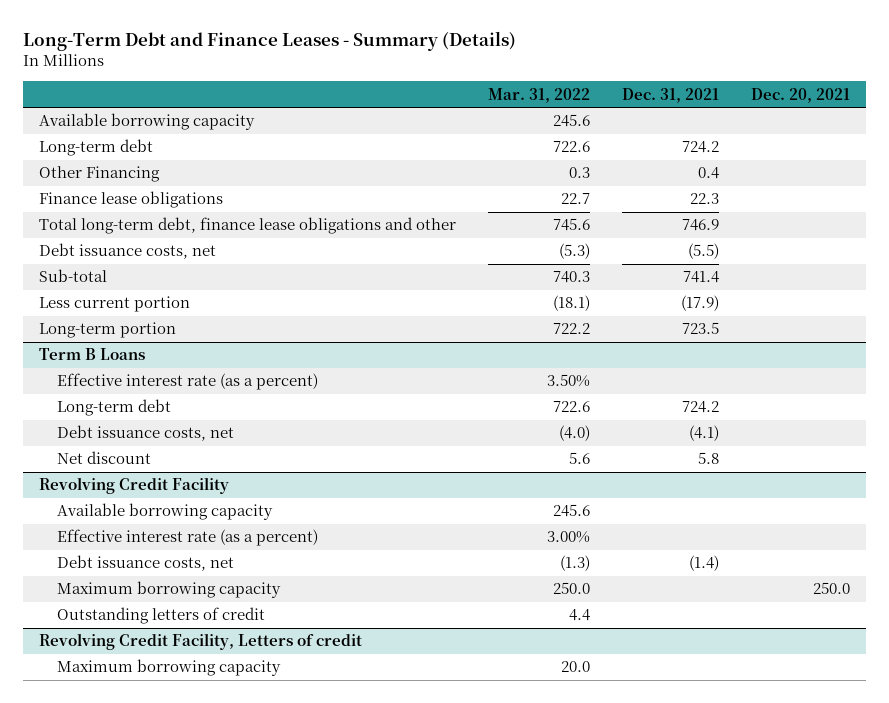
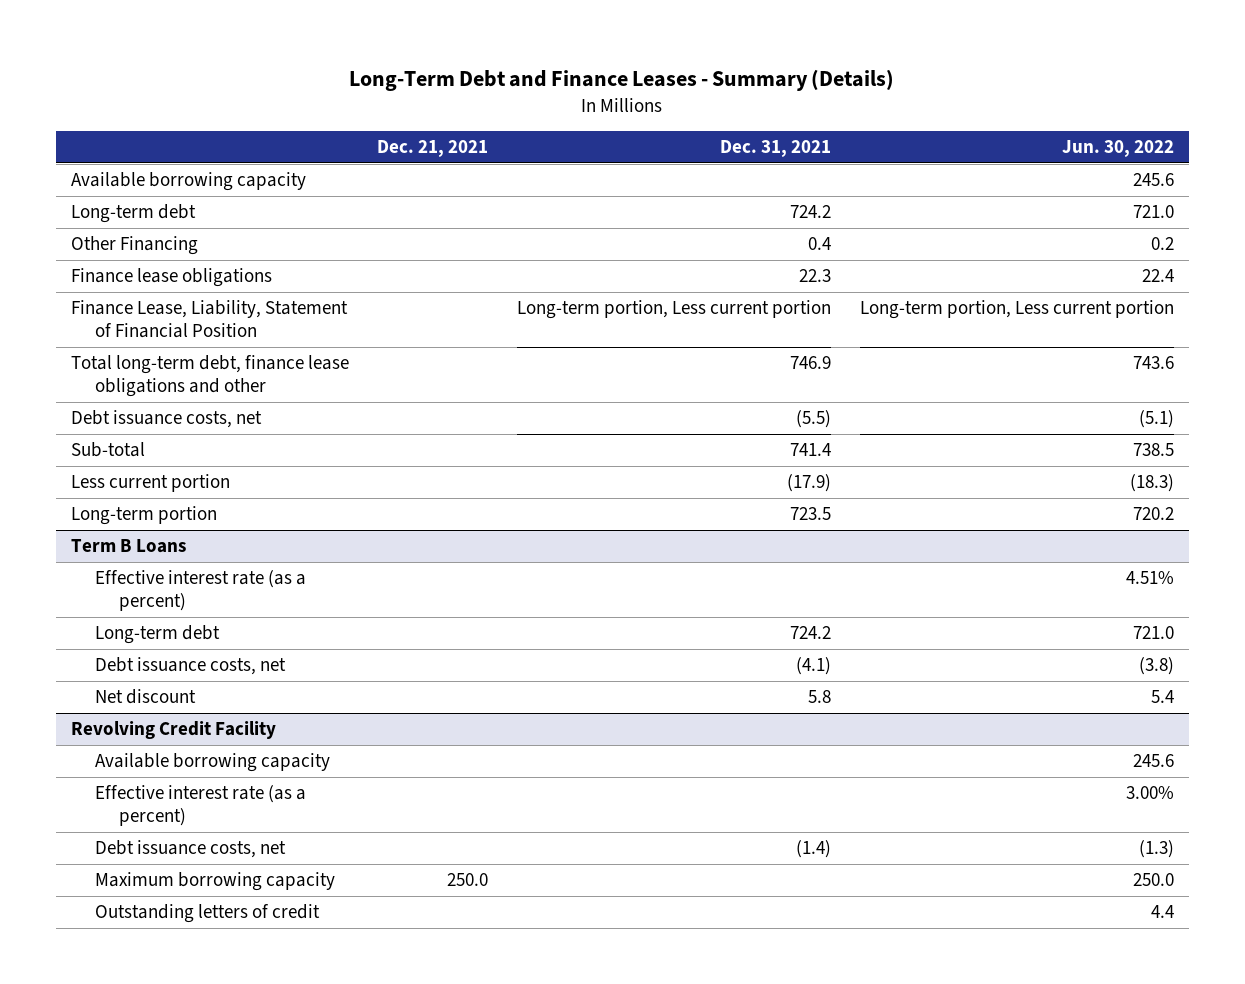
- | Mar. 31, 2022 | Dec. 31, 2021 | Dec. 20, 2021
+ | Dec. 21, 2021 | Dec. 31, 2021 | Jun. 30, 2022
+ Finance Lease, Liability, Statement of Financial Position | | Long-term portion, Less current portion | Long-term portion, Less current portion
- Revolving Credit Facility, Letters of credit
- Maximum borrowing capacity | 20.0 | |

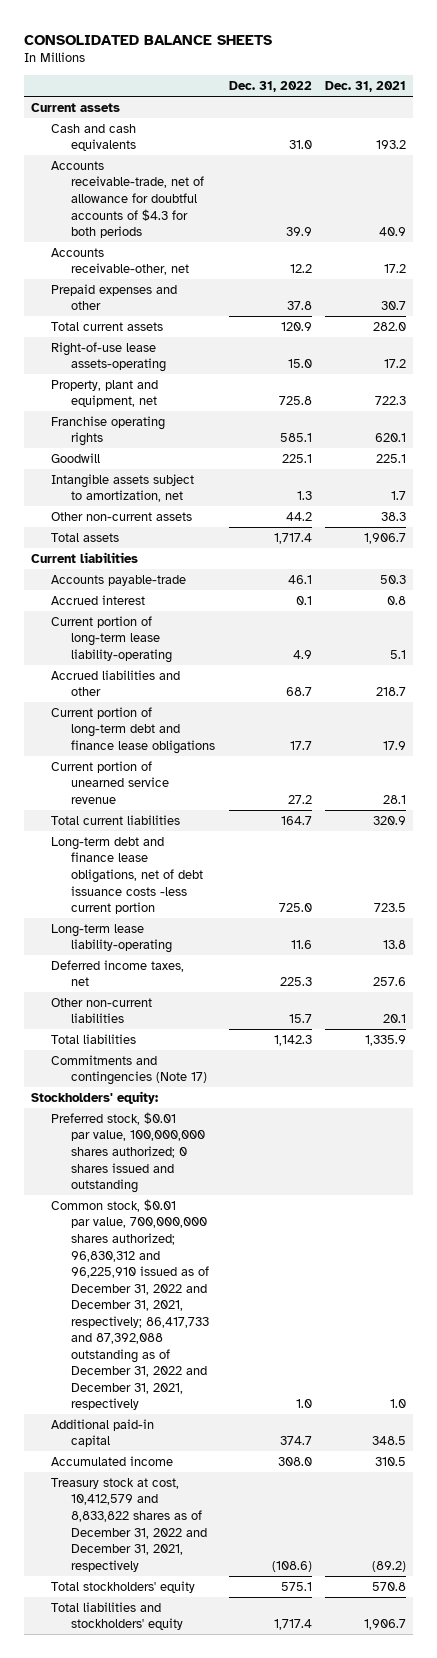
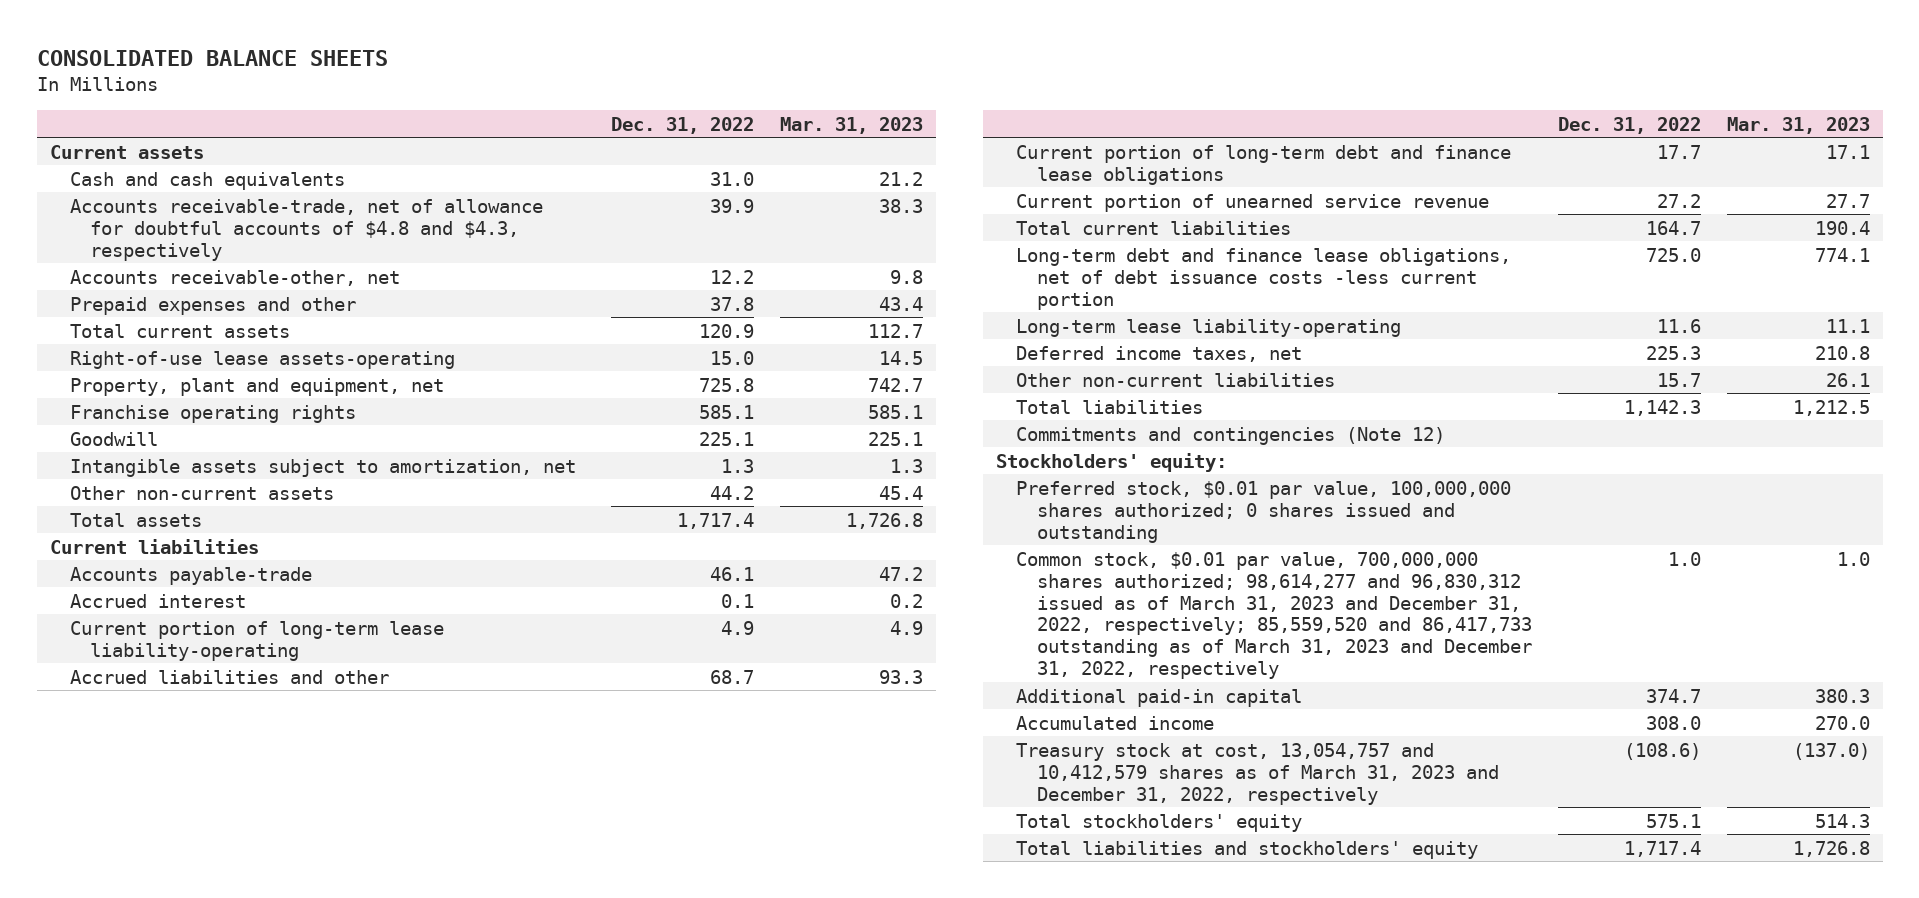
- | Dec. 31, 2022 | Dec. 31, 2021
+ | Dec. 31, 2022 | Mar. 31, 2023
- Accounts receivable-trade, net of allowance for doubtful accounts of $4.3 for both periods | 39.9 | 40.9
+ Accounts receivable-trade, net of allowance for doubtful accounts of $4.8 and $4.3, respectively | 39.9 | 38.3
- Commitments and contingencies (Note 17)
+ Commitments and contingencies (Note 12)
- Common stock, $0.01 par value, 700,000,000 shares authorized; 96,830,312 and 96,225,910 issued as of December 31, 2022 and December 31, 2021, respectively; 86,417,733 and 87,392,088 outstanding as of December 31, 2022 and December 31, 2021, respectively | 1.0 | 1.0
+ Common stock, $0.01 par value, 700,000,000 shares authorized; 98,614,277 and 96,830,312 issued as of March 31, 2023 and December 31, 2022, respectively; 85,559,520 and 86,417,733 outstanding as of March 31, 2023 and December 31, 2022, respectively | 1.0 | 1.0
- Treasury stock at cost, 10,412,579 and 8,833,822 shares as of December 31, 2022 and December 31, 2021, respectively | (108.6) | (89.2)
+ Treasury stock at cost, 13,054,757 and 10,412,579 shares as of March 31, 2023 and December 31, 2022, respectively | (108.6) | (137.0)

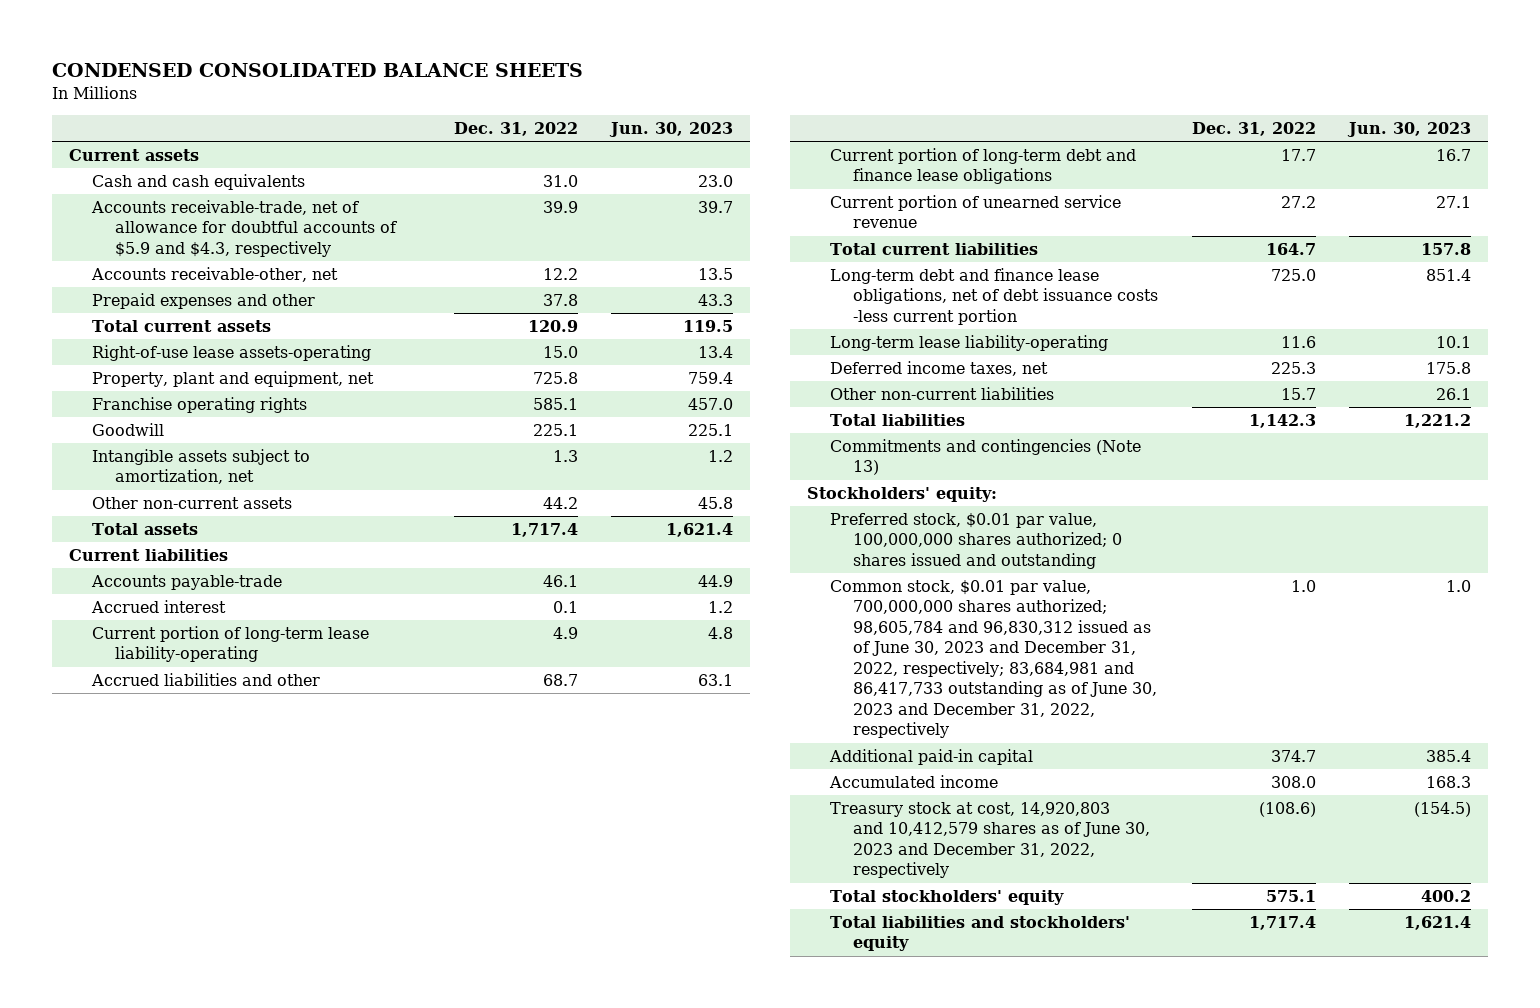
- CONSOLIDATED BALANCE SHEETS
+ CONDENSED CONSOLIDATED BALANCE SHEETS
- | Dec. 31, 2022 | Mar. 31, 2023
+ | Dec. 31, 2022 | Jun. 30, 2023
- Accounts receivable-trade, net of allowance for doubtful accounts of $4.8 and $4.3, respectively | 39.9 | 38.3
+ Accounts receivable-trade, net of allowance for doubtful accounts of $5.9 and $4.3, respectively | 39.9 | 39.7
- Commitments and contingencies (Note 12)
+ Commitments and contingencies (Note 13)
- Common stock, $0.01 par value, 700,000,000 shares authorized; 98,614,277 and 96,830,312 issued as of March 31, 2023 and December 31, 2022, respectively; 85,559,520 and 86,417,733 outstanding as of March 31, 2023 and December 31, 2022, respectively | 1.0 | 1.0
+ Common stock, $0.01 par value, 700,000,000 shares authorized; 98,605,784 and 96,830,312 issued as of June 30, 2023 and December 31, 2022, respectively; 83,684,981 and 86,417,733 outstanding as of June 30, 2023 and December 31, 2022, respectively | 1.0 | 1.0
- Treasury stock at cost, 13,054,757 and 10,412,579 shares as of March 31, 2023 and December 31, 2022, respectively | (108.6) | (137.0)
+ Treasury stock at cost, 14,920,803 and 10,412,579 shares as of June 30, 2023 and December 31, 2022, respectively | (108.6) | (154.5)

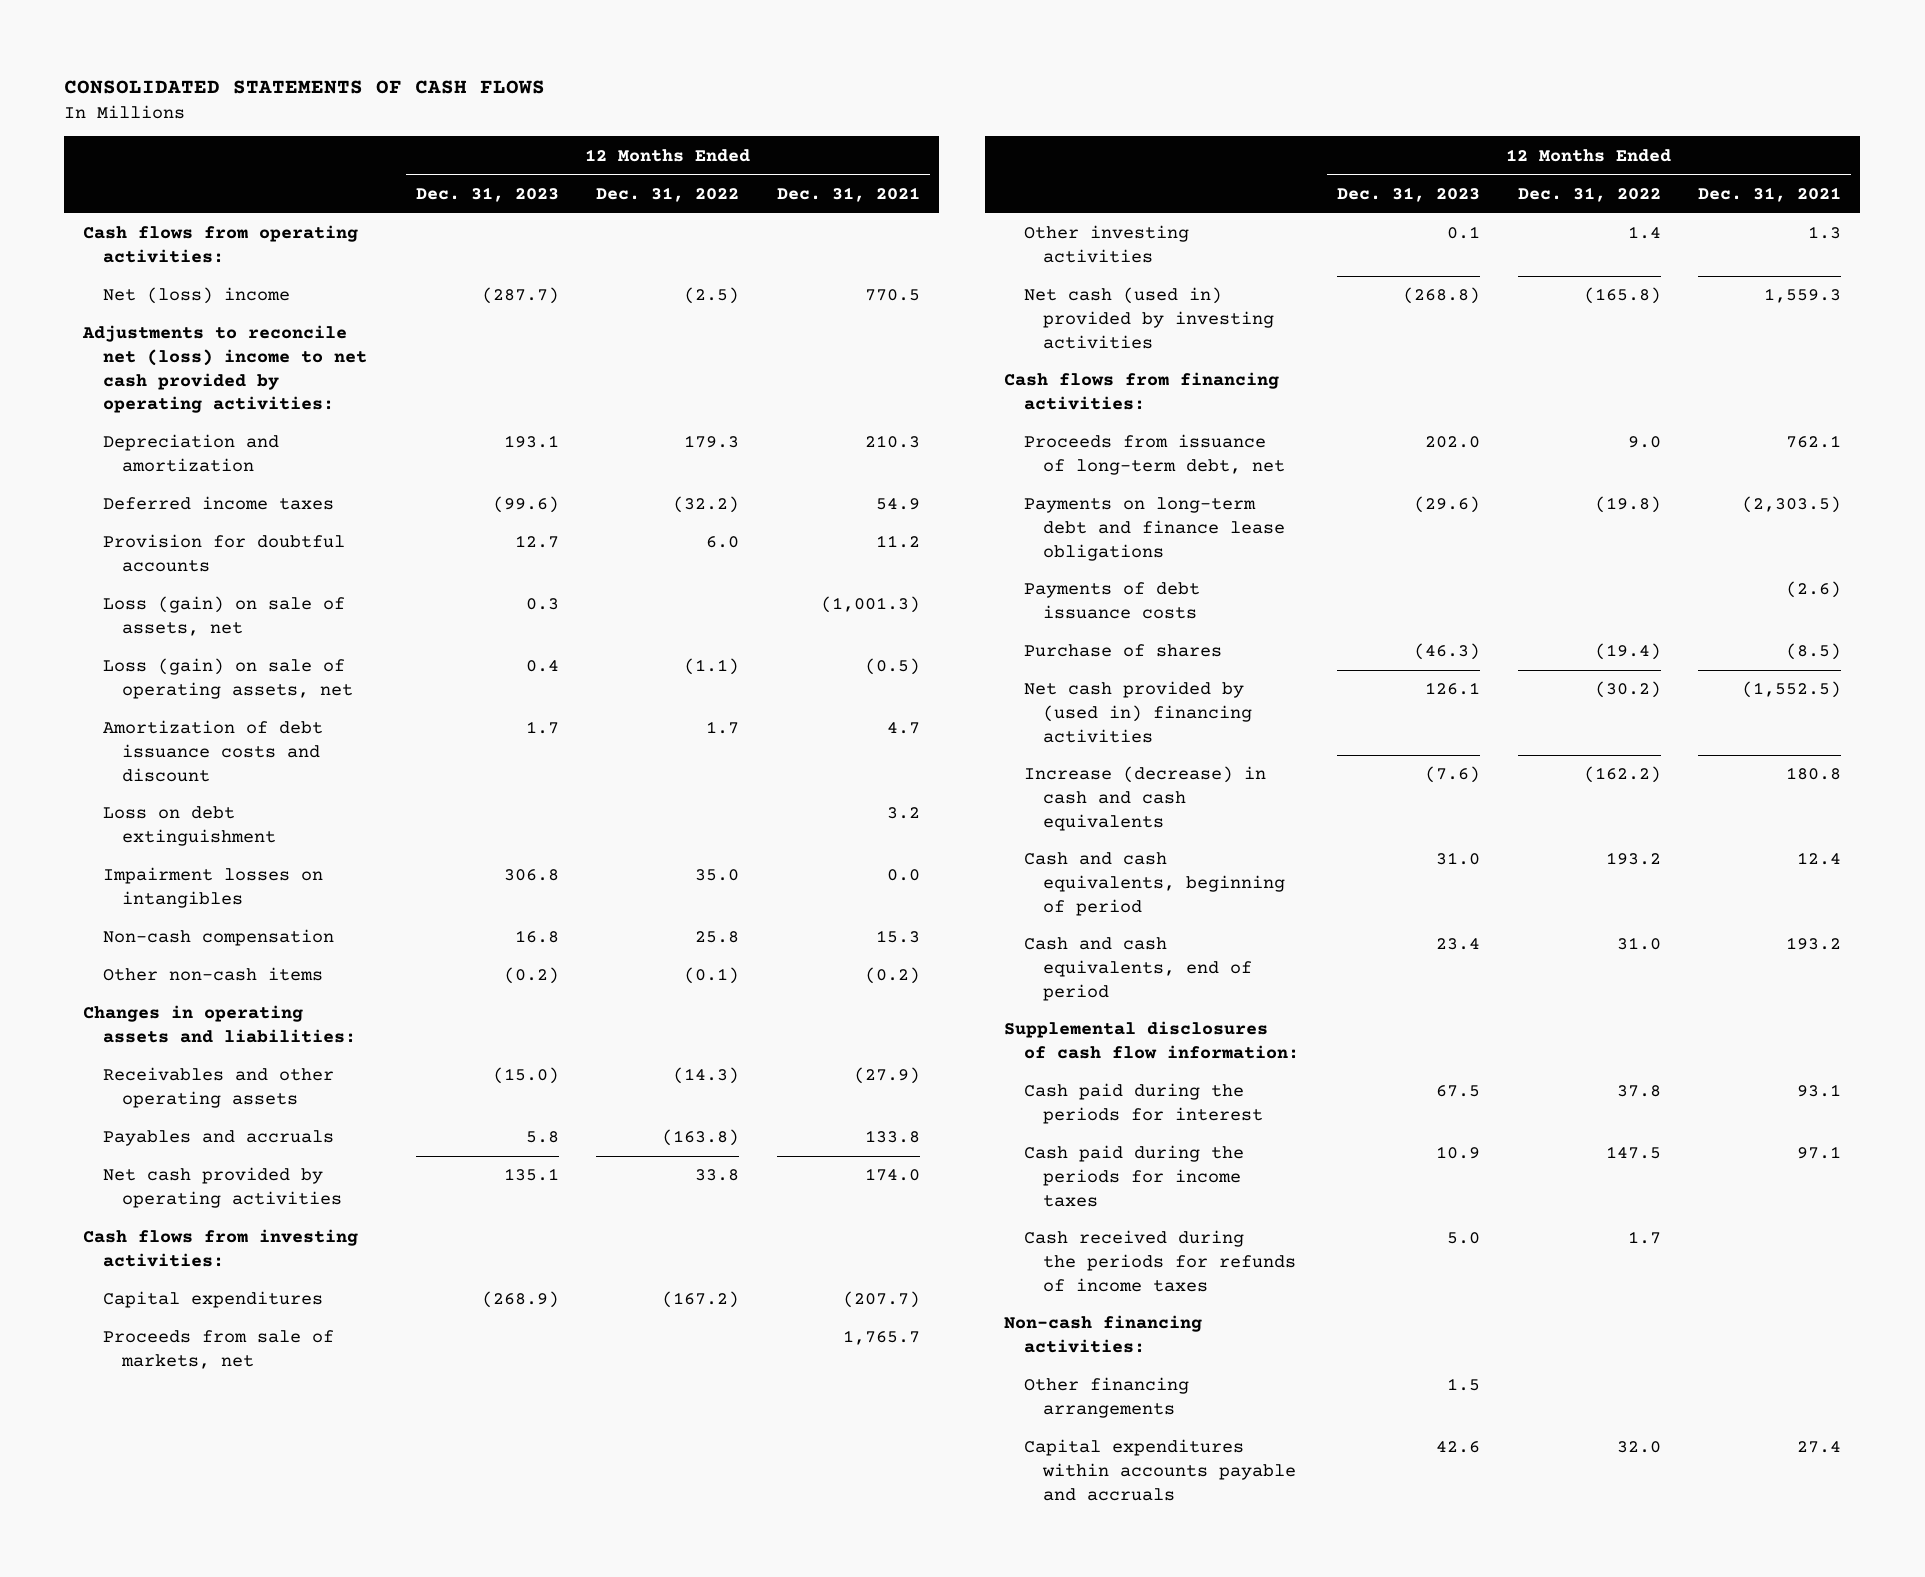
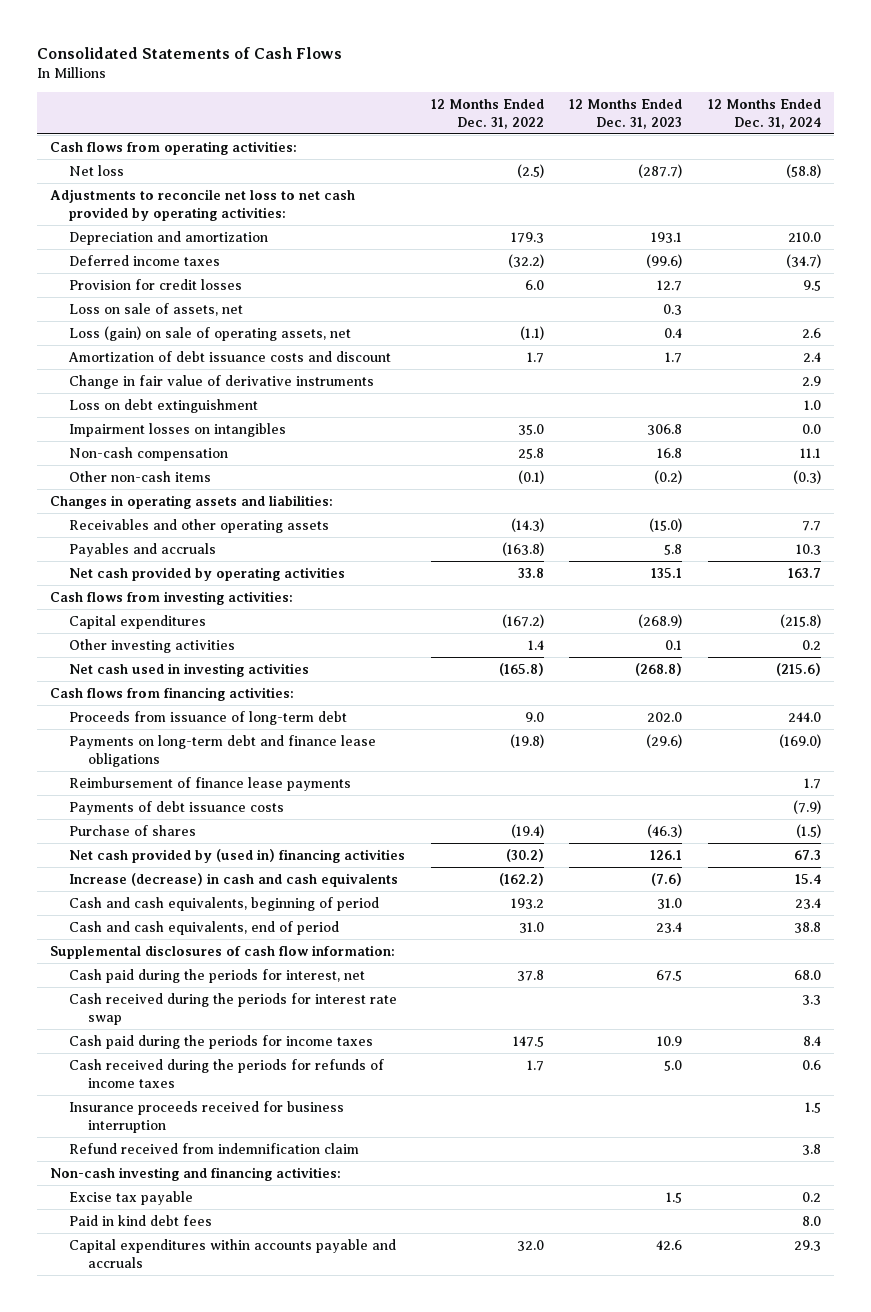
- CONSOLIDATED STATEMENTS OF CASH FLOWS
+ Consolidated Statements of Cash Flows
- | 12 Months Ended Dec. 31, 2023 | 12 Months Ended Dec. 31, 2022 | 12 Months Ended Dec. 31, 2021
+ | 12 Months Ended Dec. 31, 2022 | 12 Months Ended Dec. 31, 2023 | 12 Months Ended Dec. 31, 2024
- Net (loss) income | (287.7) | (2.5) | 770.5
- Adjustments to reconcile net (loss) income to net cash provided by operating activities:
+ Net loss | (2.5) | (287.7) | (58.8)
+ Adjustments to reconcile net loss to net cash provided by operating activities:
- Provision for doubtful accounts | 12.7 | 6.0 | 11.2
- Loss (gain) on sale of assets, net | 0.3 | | (1,001.3)
+ Provision for credit losses | 6.0 | 12.7 | 9.5
+ Loss on sale of assets, net | | 0.3 |
+ Change in fair value of derivative instruments | | | 2.9
- Proceeds from sale of markets, net | | | 1,765.7
- Net cash (used in) provided by investing activities | (268.8) | (165.8) | 1,559.3
+ Net cash used in investing activities | (165.8) | (268.8) | (215.6)
- Proceeds from issuance of long-term debt, net | 202.0 | 9.0 | 762.1
+ Proceeds from issuance of long-term debt | 9.0 | 202.0 | 244.0
+ Reimbursement of finance lease payments | | | 1.7
- Cash paid during the periods for interest | 67.5 | 37.8 | 93.1
+ Cash paid during the periods for interest, net | 37.8 | 67.5 | 68.0
+ Cash received during the periods for interest rate swap | | | 3.3
- Non-cash financing activities:
- Other financing arrangements | 1.5 | |
+ Insurance proceeds received for business interruption | | | 1.5
+ Refund received from indemnification claim | | | 3.8
+ Non-cash investing and financing activities:
+ Excise tax payable | | 1.5 | 0.2
+ Paid in kind debt fees | | | 8.0

